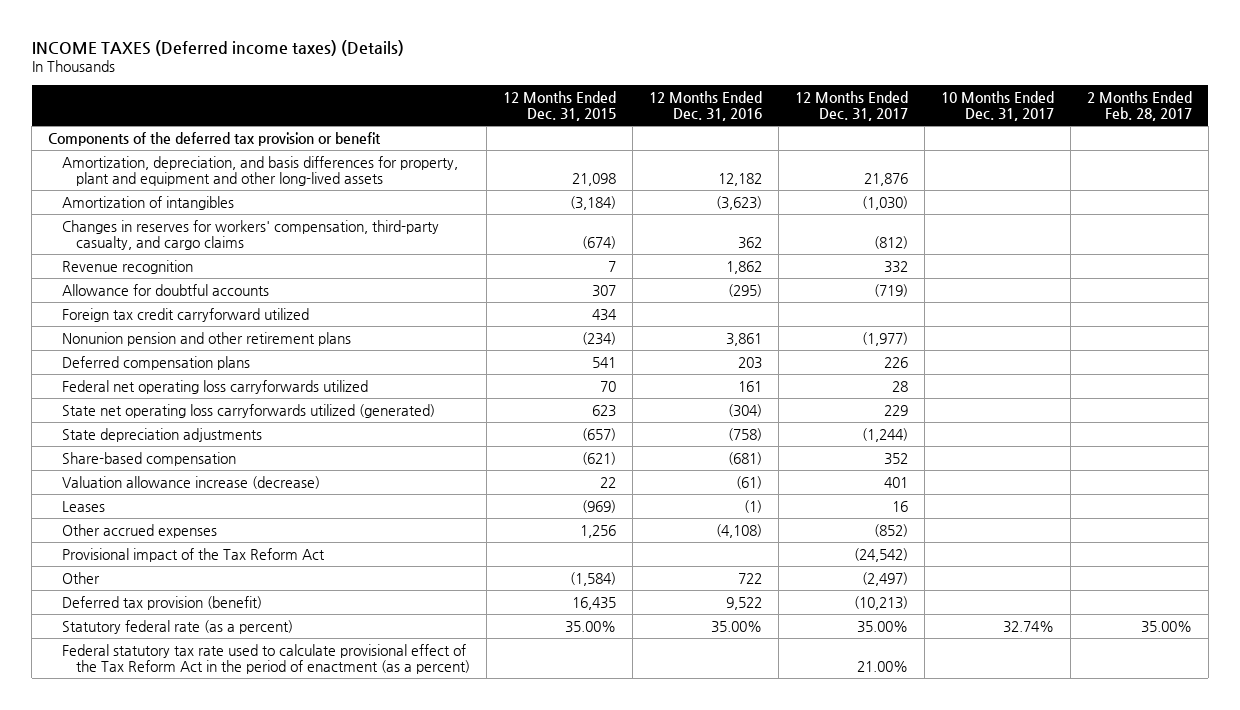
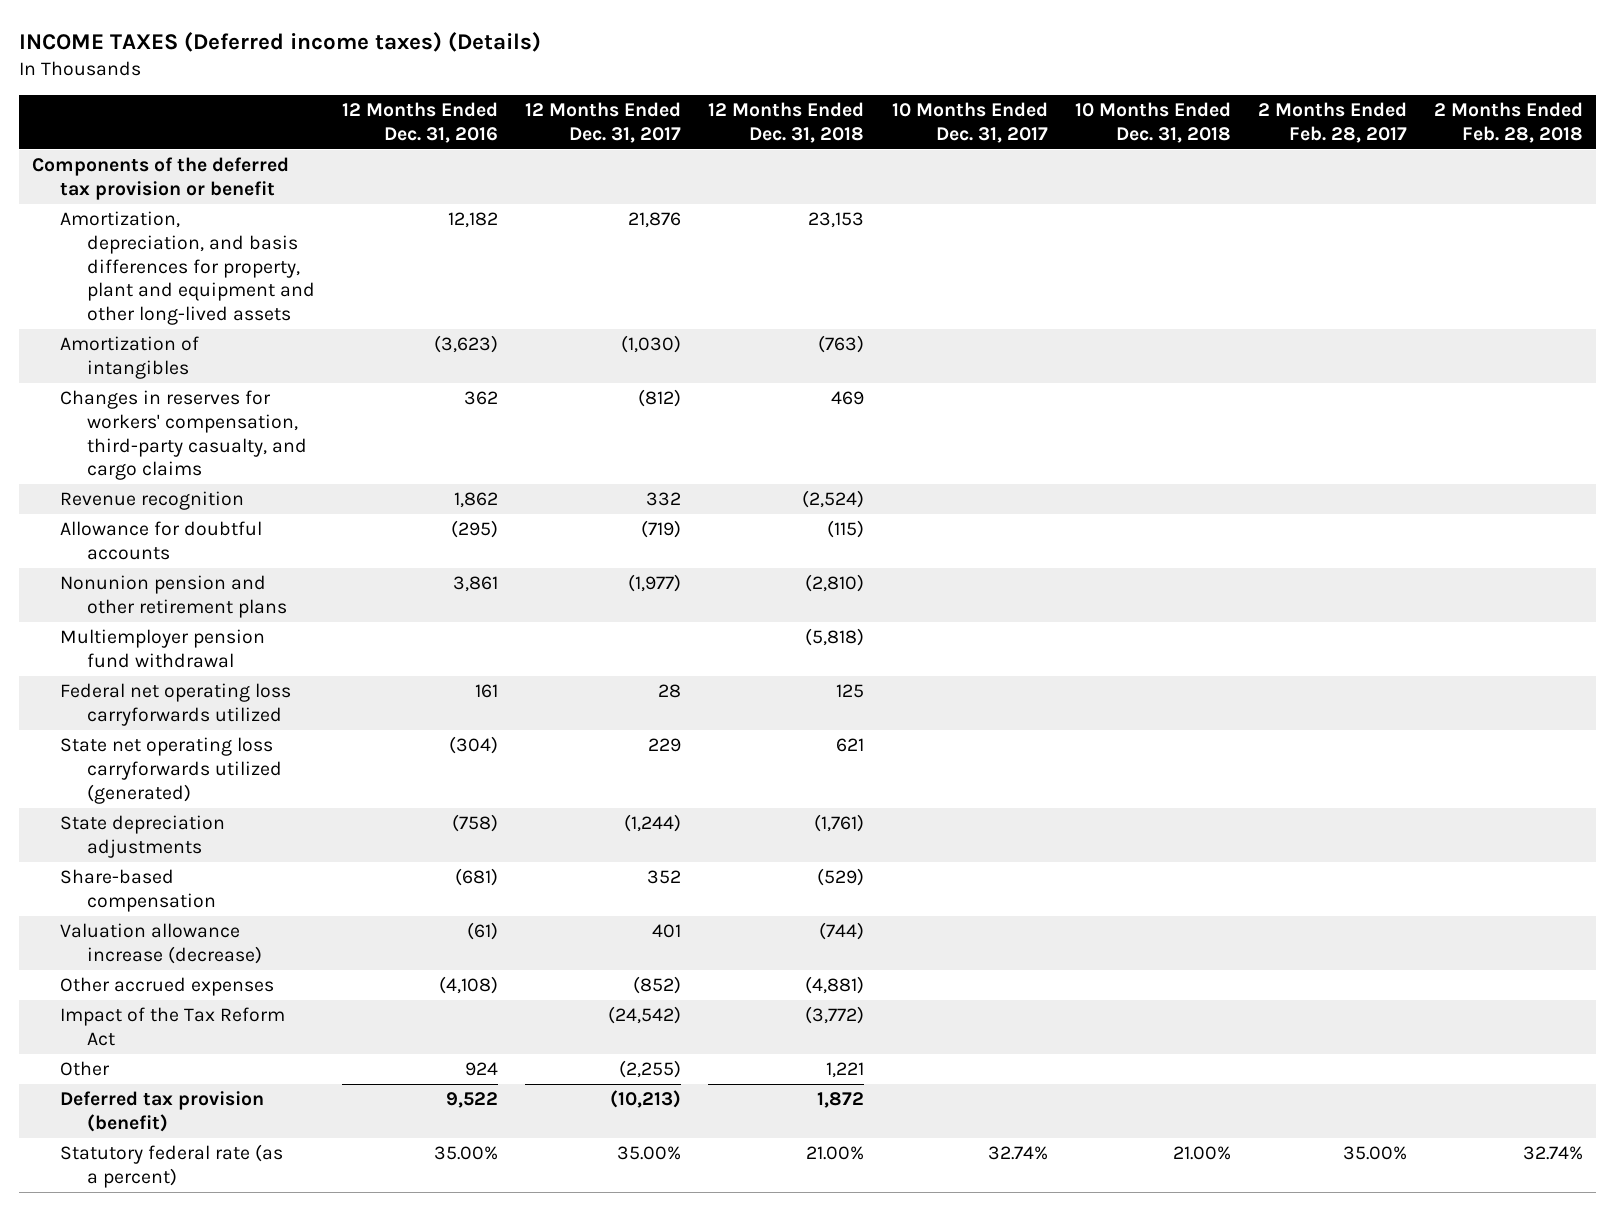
- | 12 Months Ended Dec. 31, 2015 | 12 Months Ended Dec. 31, 2016 | 12 Months Ended Dec. 31, 2017 | 10 Months Ended Dec. 31, 2017 | 2 Months Ended Feb. 28, 2017
+ | 12 Months Ended Dec. 31, 2016 | 12 Months Ended Dec. 31, 2017 | 12 Months Ended Dec. 31, 2018 | 10 Months Ended Dec. 31, 2017 | 10 Months Ended Dec. 31, 2018 | 2 Months Ended Feb. 28, 2017 | 2 Months Ended Feb. 28, 2018
- Foreign tax credit carryforward utilized | 434 | | | |
- Deferred compensation plans | 541 | 203 | 226 | |
+ Multiemployer pension fund withdrawal | | | (5,818) | | | |
- Leases | (969) | (1) | 16 | |
- Provisional impact of the Tax Reform Act | | | (24,542) | |
- Other | (1,584) | 722 | (2,497) | |
+ Impact of the Tax Reform Act | | (24,542) | (3,772) | | | |
+ Other | 924 | (2,255) | 1,221 | | | |
- Federal statutory tax rate used to calculate provisional effect of the Tax Reform Act in the period of enactment (as a percent) | | | 21.00% | |

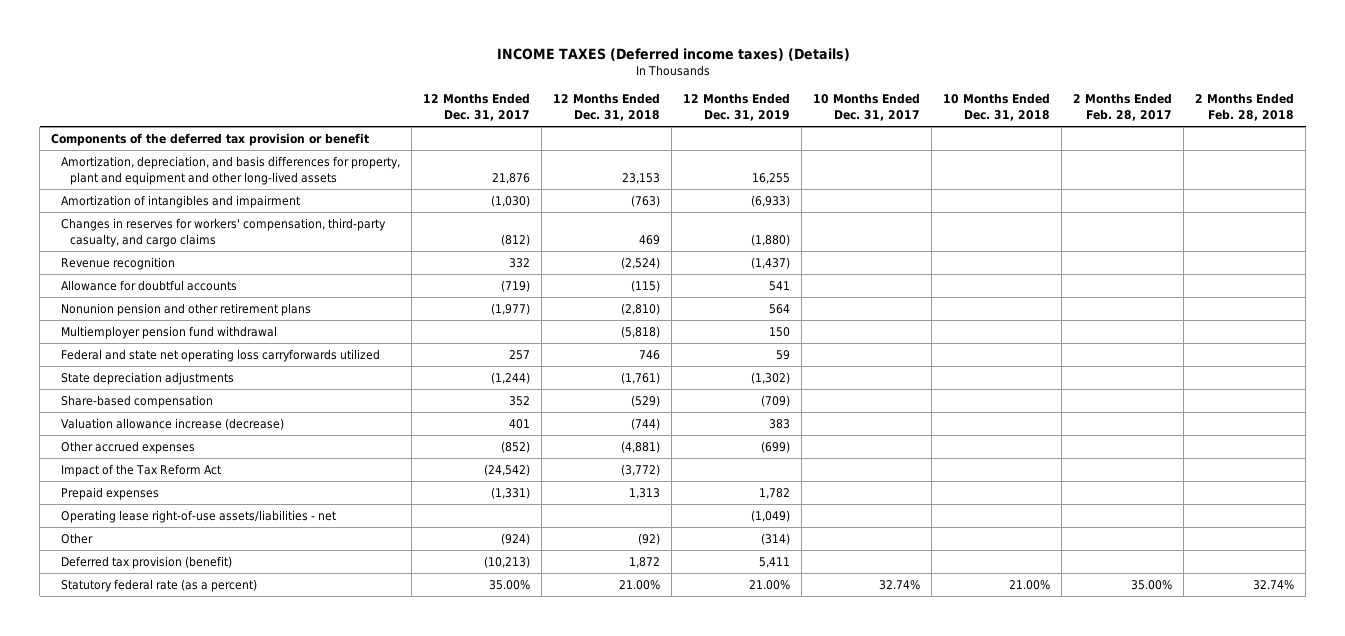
- | 12 Months Ended Dec. 31, 2016 | 12 Months Ended Dec. 31, 2017 | 12 Months Ended Dec. 31, 2018 | 10 Months Ended Dec. 31, 2017 | 10 Months Ended Dec. 31, 2018 | 2 Months Ended Feb. 28, 2017 | 2 Months Ended Feb. 28, 2018
+ | 12 Months Ended Dec. 31, 2017 | 12 Months Ended Dec. 31, 2018 | 12 Months Ended Dec. 31, 2019 | 10 Months Ended Dec. 31, 2017 | 10 Months Ended Dec. 31, 2018 | 2 Months Ended Feb. 28, 2017 | 2 Months Ended Feb. 28, 2018
- Amortization of intangibles | (3,623) | (1,030) | (763) | | | |
+ Amortization of intangibles and impairment | (1,030) | (763) | (6,933) | | | |
- Federal net operating loss carryforwards utilized | 161 | 28 | 125 | | | |
- State net operating loss carryforwards utilized (generated) | (304) | 229 | 621 | | | |
+ Federal and state net operating loss carryforwards utilized | 257 | 746 | 59 | | | |
- Other | 924 | (2,255) | 1,221 | | | |
+ Prepaid expenses | (1,331) | 1,313 | 1,782 | | | |
+ Operating lease right-of-use assets/liabilities - net | | | (1,049) | | | |
+ Other | (924) | (92) | (314) | | | |

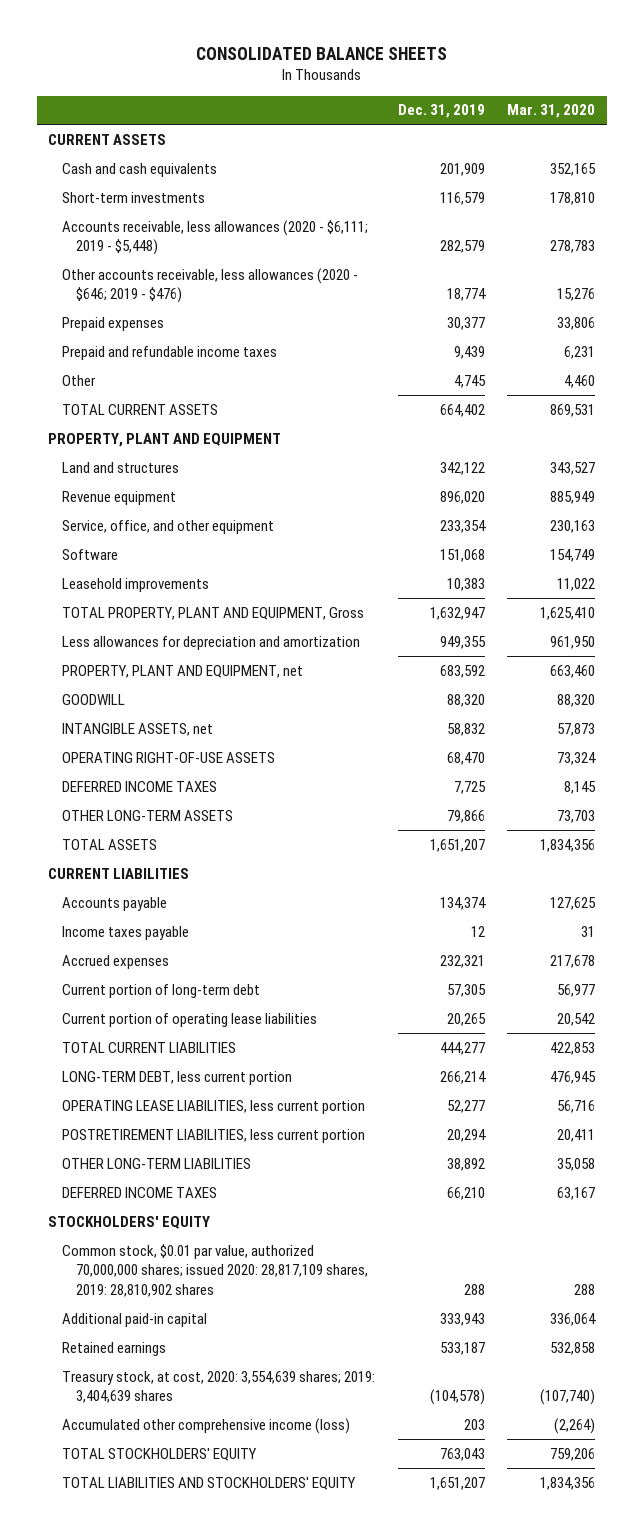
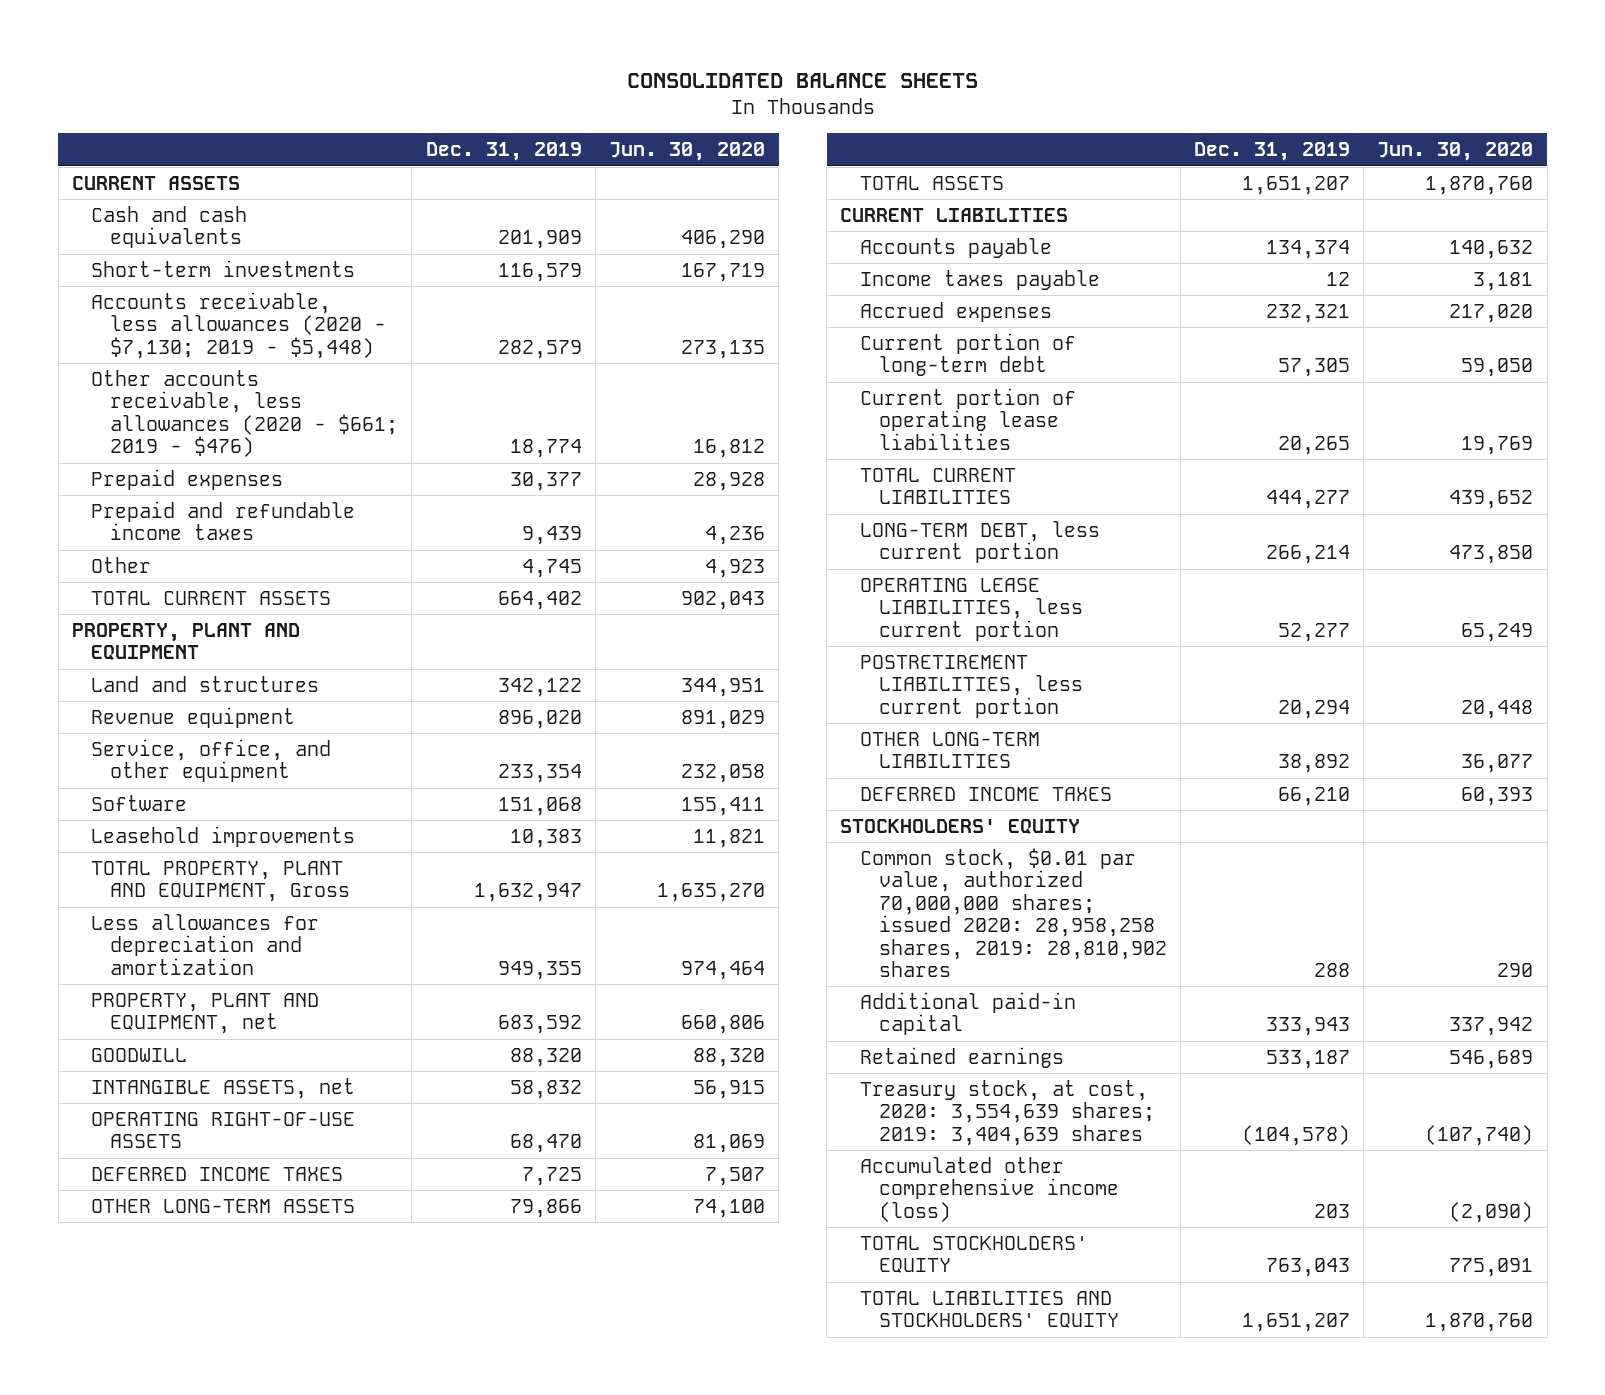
- | Dec. 31, 2019 | Mar. 31, 2020
+ | Dec. 31, 2019 | Jun. 30, 2020
- Accounts receivable, less allowances (2020 - $6,111; 2019 - $5,448) | 282,579 | 278,783
- Other accounts receivable, less allowances (2020 - $646; 2019 - $476) | 18,774 | 15,276
+ Accounts receivable, less allowances (2020 - $7,130; 2019 - $5,448) | 282,579 | 273,135
+ Other accounts receivable, less allowances (2020 - $661; 2019 - $476) | 18,774 | 16,812
- Common stock, $0.01 par value, authorized 70,000,000 shares; issued 2020: 28,817,109 shares, 2019: 28,810,902 shares | 288 | 288
+ Common stock, $0.01 par value, authorized 70,000,000 shares; issued 2020: 28,958,258 shares, 2019: 28,810,902 shares | 288 | 290

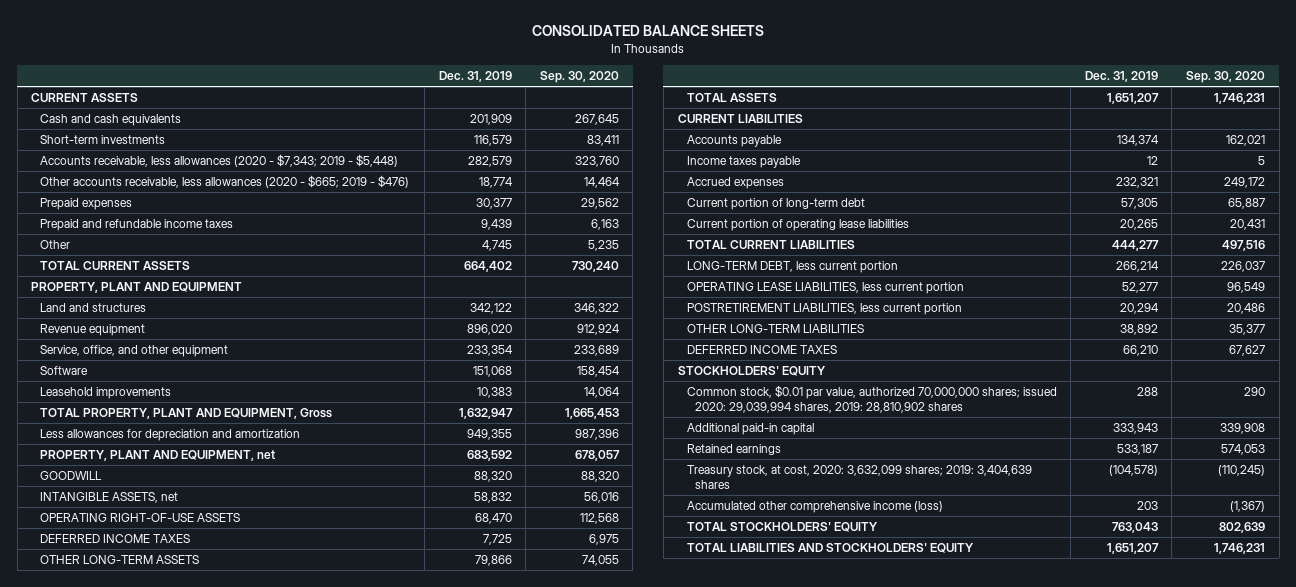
- | Dec. 31, 2019 | Jun. 30, 2020
+ | Dec. 31, 2019 | Sep. 30, 2020
- Accounts receivable, less allowances (2020 - $7,130; 2019 - $5,448) | 282,579 | 273,135
- Other accounts receivable, less allowances (2020 - $661; 2019 - $476) | 18,774 | 16,812
+ Accounts receivable, less allowances (2020 - $7,343; 2019 - $5,448) | 282,579 | 323,760
+ Other accounts receivable, less allowances (2020 - $665; 2019 - $476) | 18,774 | 14,464
- Common stock, $0.01 par value, authorized 70,000,000 shares; issued 2020: 28,958,258 shares, 2019: 28,810,902 shares | 288 | 290
+ Common stock, $0.01 par value, authorized 70,000,000 shares; issued 2020: 29,039,994 shares, 2019: 28,810,902 shares | 288 | 290
- Treasury stock, at cost, 2020: 3,554,639 shares; 2019: 3,404,639 shares | (104,578) | (107,740)
+ Treasury stock, at cost, 2020: 3,632,099 shares; 2019: 3,404,639 shares | (104,578) | (110,245)

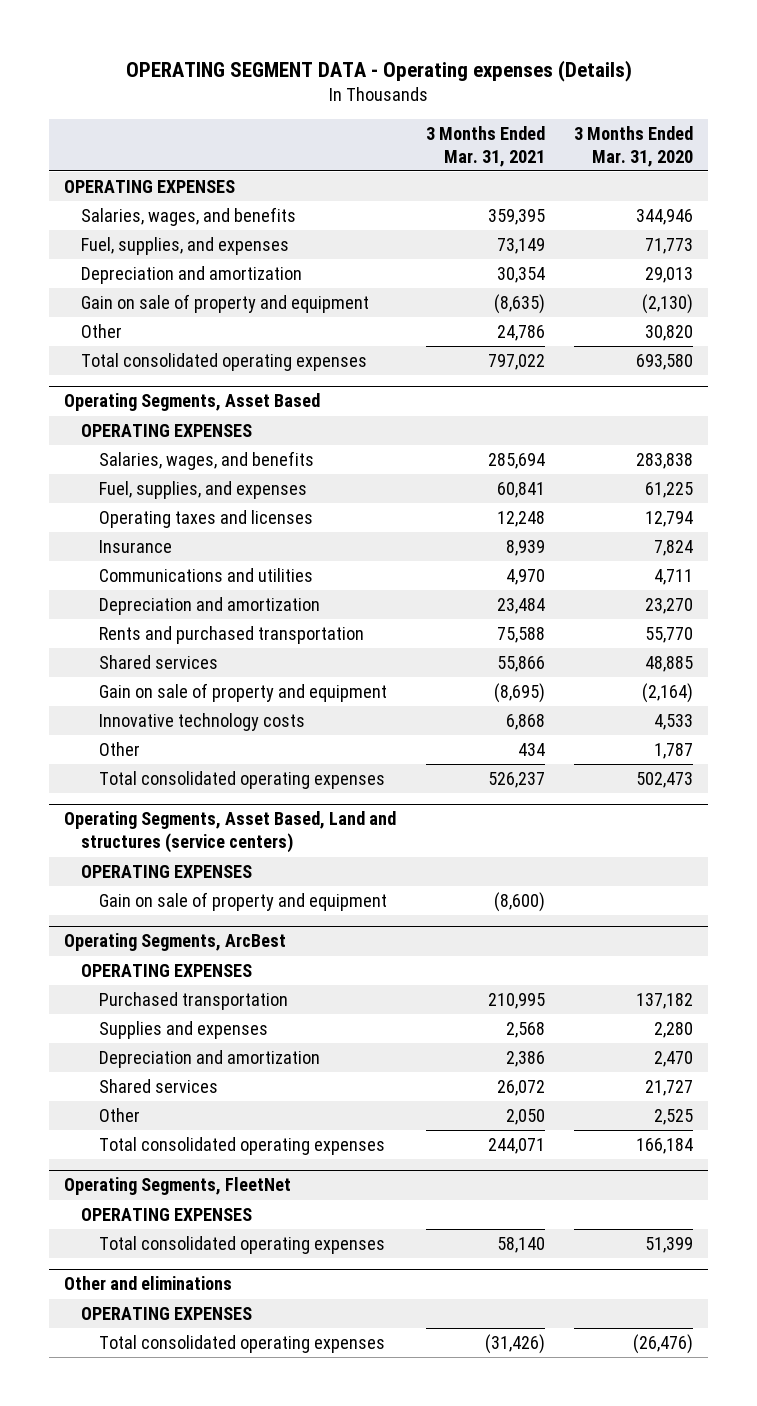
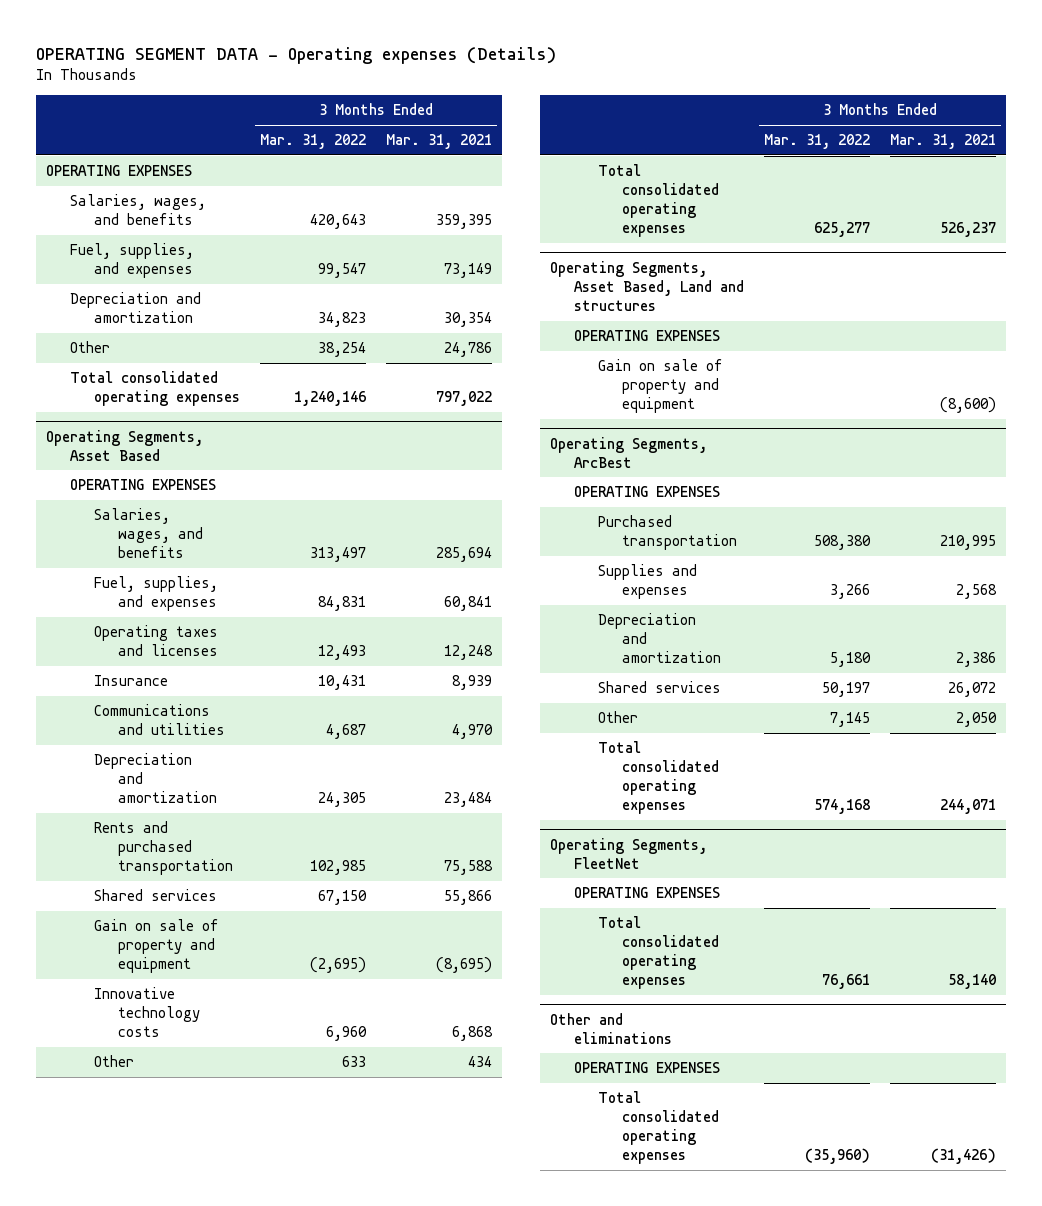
- | 3 Months Ended Mar. 31, 2021 | 3 Months Ended Mar. 31, 2020
+ | 3 Months Ended Mar. 31, 2022 | 3 Months Ended Mar. 31, 2021
- Gain on sale of property and equipment | (8,635) | (2,130)
- Operating Segments, Asset Based, Land and structures (service centers)
+ Operating Segments, Asset Based, Land and structures

